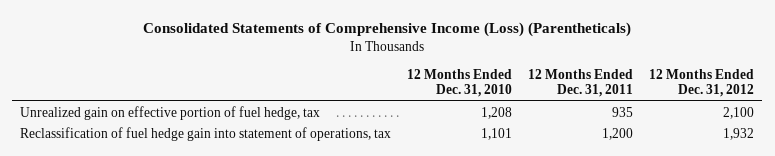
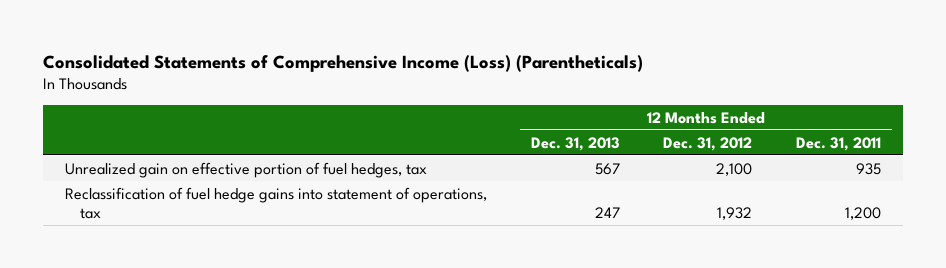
- | 12 Months Ended Dec. 31, 2010 | 12 Months Ended Dec. 31, 2011 | 12 Months Ended Dec. 31, 2012
+ | 12 Months Ended Dec. 31, 2013 | 12 Months Ended Dec. 31, 2012 | 12 Months Ended Dec. 31, 2011
- Unrealized gain on effective portion of fuel hedge, tax | 1,208 | 935 | 2,100
- Reclassification of fuel hedge gain into statement of operations, tax | 1,101 | 1,200 | 1,932
+ Unrealized gain on effective portion of fuel hedges, tax | 567 | 2,100 | 935
+ Reclassification of fuel hedge gains into statement of operations, tax | 247 | 1,932 | 1,200

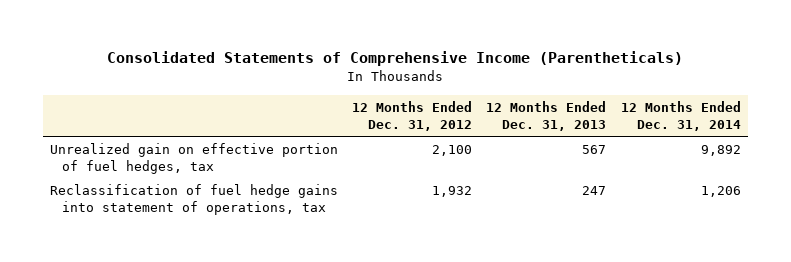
- Consolidated Statements of Comprehensive Income (Loss) (Parentheticals)
+ Consolidated Statements of Comprehensive Income (Parentheticals)
- | 12 Months Ended Dec. 31, 2013 | 12 Months Ended Dec. 31, 2012 | 12 Months Ended Dec. 31, 2011
+ | 12 Months Ended Dec. 31, 2012 | 12 Months Ended Dec. 31, 2013 | 12 Months Ended Dec. 31, 2014
- Unrealized gain on effective portion of fuel hedges, tax | 567 | 2,100 | 935
- Reclassification of fuel hedge gains into statement of operations, tax | 247 | 1,932 | 1,200
+ Unrеalizеd gain on еffеctivе portion of fuеl hеdgеs, tax | 2,100 | 567 | 9,892
+ Rеclassification of fuеl hеdgе gains into statеmеnt of opеrations, tax | 1,932 | 247 | 1,206

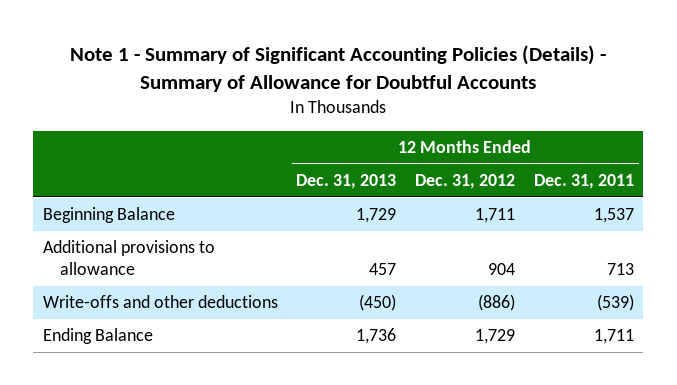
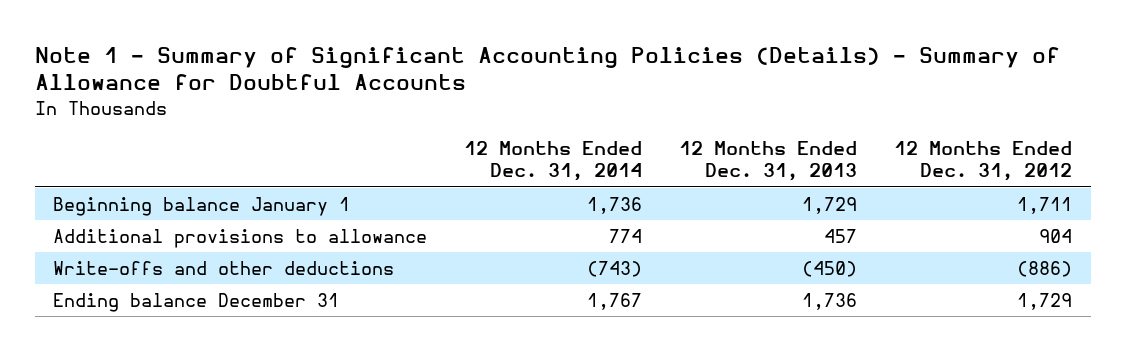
- | 12 Months Ended Dec. 31, 2013 | 12 Months Ended Dec. 31, 2012 | 12 Months Ended Dec. 31, 2011
+ | 12 Months Ended Dec. 31, 2014 | 12 Months Ended Dec. 31, 2013 | 12 Months Ended Dec. 31, 2012
- Beginning Balance | 1,729 | 1,711 | 1,537
+ Beginning balance January 1 | 1,736 | 1,729 | 1,711
- Ending Balance | 1,736 | 1,729 | 1,711
+ Ending balance December 31 | 1,767 | 1,736 | 1,729

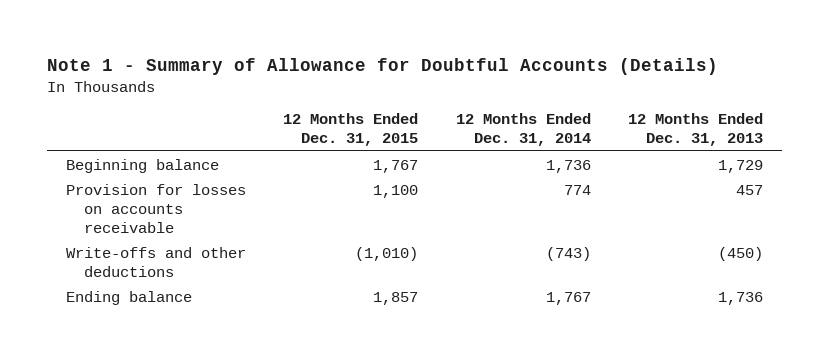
- Note 1 - Summary of Significant Accounting Policies (Details) - Summary of Allowance for Doubtful Accounts
+ Note 1 - Summary of Allowance for Doubtful Accounts (Details)
- | 12 Months Ended Dec. 31, 2014 | 12 Months Ended Dec. 31, 2013 | 12 Months Ended Dec. 31, 2012
+ | 12 Months Ended Dec. 31, 2015 | 12 Months Ended Dec. 31, 2014 | 12 Months Ended Dec. 31, 2013
- Beginning balance January 1 | 1,736 | 1,729 | 1,711
- Additional provisions to allowance | 774 | 457 | 904
+ Beginning balance | 1,767 | 1,736 | 1,729
+ Provision for losses on accounts receivable | 1,100 | 774 | 457
- Ending balance December 31 | 1,767 | 1,736 | 1,729
+ Ending balance | 1,857 | 1,767 | 1,736

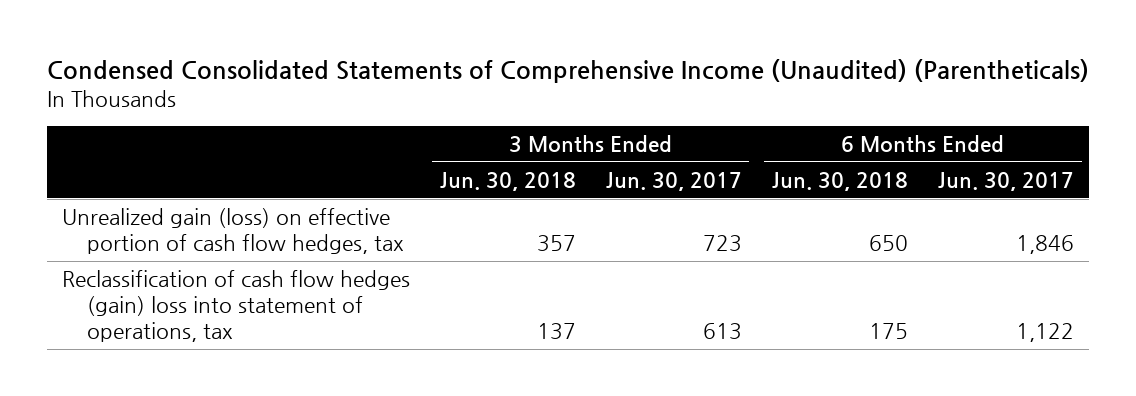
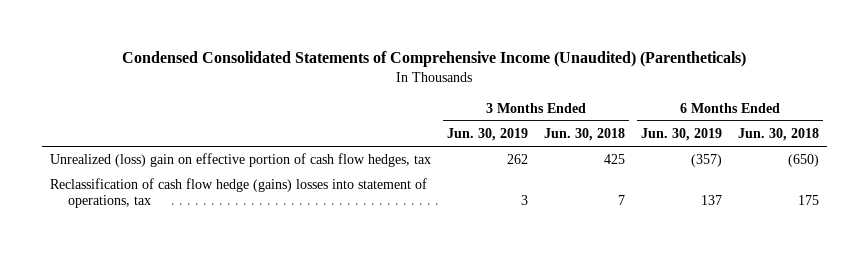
- | 3 Months Ended Jun. 30, 2018 | 3 Months Ended Jun. 30, 2017 | 6 Months Ended Jun. 30, 2018 | 6 Months Ended Jun. 30, 2017
+ | 3 Months Ended Jun. 30, 2019 | 3 Months Ended Jun. 30, 2018 | 6 Months Ended Jun. 30, 2019 | 6 Months Ended Jun. 30, 2018
- Unrealized gain (loss) on effective portion of cash flow hedges, tax | 357 | 723 | 650 | 1,846
- Reclassification of cash flow hedges (gain) loss into statement of operations, tax | 137 | 613 | 175 | 1,122
+ Unrealized (loss) gain on effective portion of cash flow hedges, tax | 262 | 425 | (357) | (650)
+ Reclassification of cash flow hedge (gains) losses into statement of operations, tax | 3 | 7 | 137 | 175

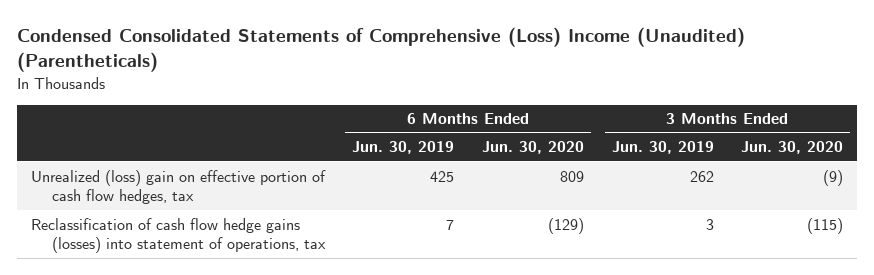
- Condensed Consolidated Statements of Comprehensive Income (Unaudited) (Parentheticals)
+ Condensed Consolidated Statements of Comprehensive (Loss) Income (Unaudited) (Parentheticals)
- | 3 Months Ended Jun. 30, 2019 | 3 Months Ended Jun. 30, 2018 | 6 Months Ended Jun. 30, 2019 | 6 Months Ended Jun. 30, 2018
+ | 6 Months Ended Jun. 30, 2019 | 6 Months Ended Jun. 30, 2020 | 3 Months Ended Jun. 30, 2019 | 3 Months Ended Jun. 30, 2020
- Unrealized (loss) gain on effective portion of cash flow hedges, tax | 262 | 425 | (357) | (650)
- Reclassification of cash flow hedge (gains) losses into statement of operations, tax | 3 | 7 | 137 | 175
+ Unrealized (loss) gain on effective portion of cash flow hedges, tax | 425 | 809 | 262 | (9)
+ Reclassification of cash flow hedge gains (losses) into statement of operations, tax | 7 | (129) | 3 | (115)

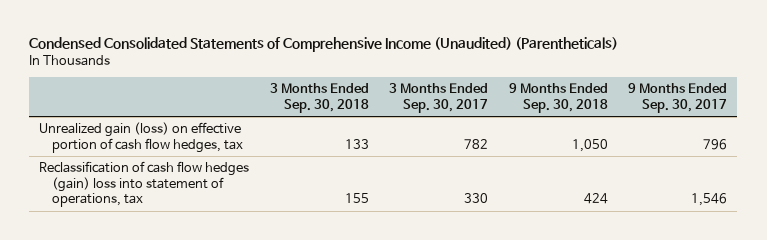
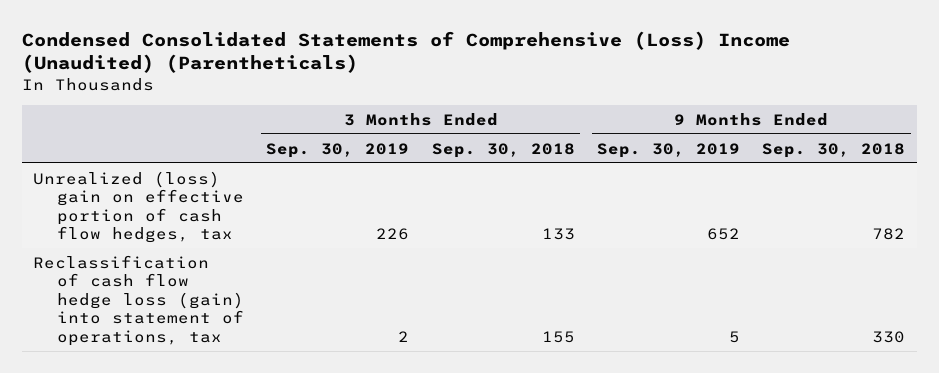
- Condensed Consolidated Statements of Comprehensive Income (Unaudited) (Parentheticals)
+ Condensed Consolidated Statements of Comprehensive (Loss) Income (Unaudited) (Parentheticals)
- | 3 Months Ended Sep. 30, 2018 | 3 Months Ended Sep. 30, 2017 | 9 Months Ended Sep. 30, 2018 | 9 Months Ended Sep. 30, 2017
+ | 3 Months Ended Sep. 30, 2019 | 3 Months Ended Sep. 30, 2018 | 9 Months Ended Sep. 30, 2019 | 9 Months Ended Sep. 30, 2018
- Unrealized gain (loss) on effective portion of cash flow hedges, tax | 133 | 782 | 1,050 | 796
- Reclassification of cash flow hedges (gain) loss into statement of operations, tax | 155 | 330 | 424 | 1,546
+ Unrealized (loss) gain on effective portion of cash flow hedges, tax | 226 | 133 | 652 | 782
+ Reclassification of cash flow hedge loss (gain) into statement of operations, tax | 2 | 155 | 5 | 330

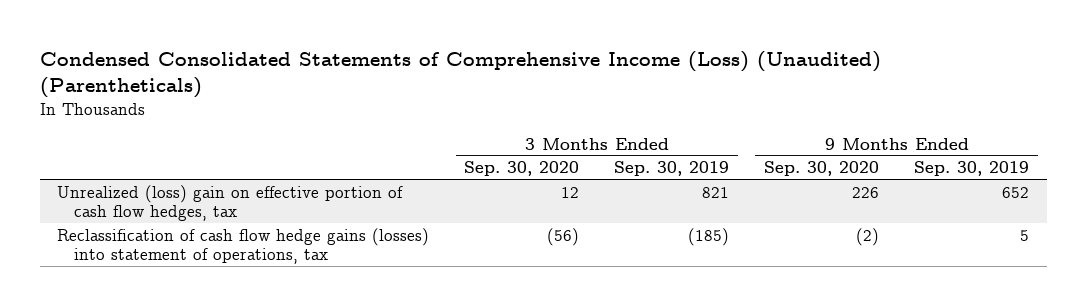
- Condensed Consolidated Statements of Comprehensive (Loss) Income (Unaudited) (Parentheticals)
+ Condensed Consolidated Statements of Comprehensive Income (Loss) (Unaudited) (Parentheticals)
- | 3 Months Ended Sep. 30, 2019 | 3 Months Ended Sep. 30, 2018 | 9 Months Ended Sep. 30, 2019 | 9 Months Ended Sep. 30, 2018
+ | 3 Months Ended Sep. 30, 2020 | 3 Months Ended Sep. 30, 2019 | 9 Months Ended Sep. 30, 2020 | 9 Months Ended Sep. 30, 2019
- Unrealized (loss) gain on effective portion of cash flow hedges, tax | 226 | 133 | 652 | 782
- Reclassification of cash flow hedge loss (gain) into statement of operations, tax | 2 | 155 | 5 | 330
+ Unrealized (loss) gain on effective portion of cash flow hedges, tax | 12 | 821 | 226 | 652
+ Reclassification of cash flow hedge gains (losses) into statement of operations, tax | (56) | (185) | (2) | 5

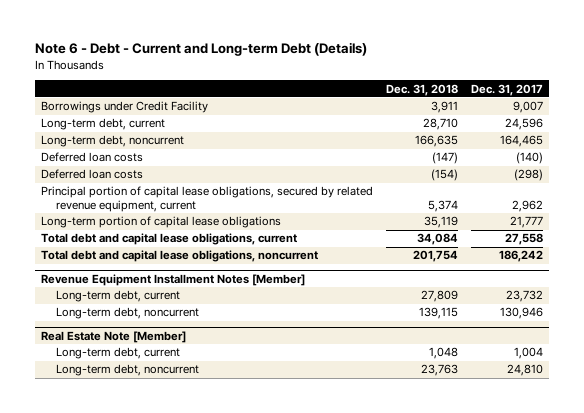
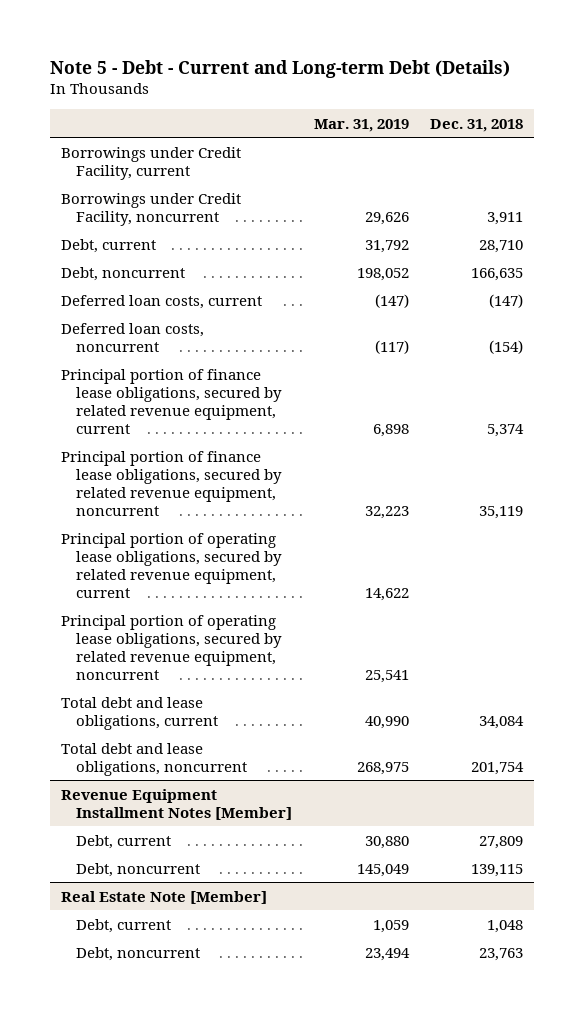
- Note 6 - Debt - Current and Long-term Debt (Details)
+ Note 5 - Debt - Current and Long-term Debt (Details)
- | Dec. 31, 2018 | Dec. 31, 2017
+ | Mar. 31, 2019 | Dec. 31, 2018
- Borrowings under Credit Facility | 3,911 | 9,007
- Long-term debt, current | 28,710 | 24,596
- Long-term debt, noncurrent | 166,635 | 164,465
- Deferred loan costs | (147) | (140)
- Deferred loan costs | (154) | (298)
- Principal portion of capital lease obligations, secured by related revenue equipment, current | 5,374 | 2,962
- Long-term portion of capital lease obligations | 35,119 | 21,777
- Total debt and capital lease obligations, current | 34,084 | 27,558
- Total debt and capital lease obligations, noncurrent | 201,754 | 186,242
+ Borrowings under Credit Facility, current
+ Borrowings under Credit Facility, noncurrent | 29,626 | 3,911
+ Debt, current | 31,792 | 28,710
+ Debt, noncurrent | 198,052 | 166,635
+ Deferred loan costs, current | (147) | (147)
+ Deferred loan costs, noncurrent | (117) | (154)
+ Principal portion of finance lease obligations, secured by related revenue equipment, current | 6,898 | 5,374
+ Principal portion of finance lease obligations, secured by related revenue equipment, noncurrent | 32,223 | 35,119
+ Principal portion of operating lease obligations, secured by related revenue equipment, current | 14,622 |
+ Principal portion of operating lease obligations, secured by related revenue equipment, noncurrent | 25,541 |
+ Total debt and lease obligations, current | 40,990 | 34,084
+ Total debt and lease obligations, noncurrent | 268,975 | 201,754
@ Revenue Equipment Installment Notes [Member]
- Long-term debt, current | 27,809 | 23,732
- Long-term debt, noncurrent | 139,115 | 130,946
+ Debt, current | 30,880 | 27,809
+ Debt, noncurrent | 145,049 | 139,115
@ Real Estate Note [Member]
- Long-term debt, current | 1,048 | 1,004
- Long-term debt, noncurrent | 23,763 | 24,810
+ Debt, current | 1,059 | 1,048
+ Debt, noncurrent | 23,494 | 23,763

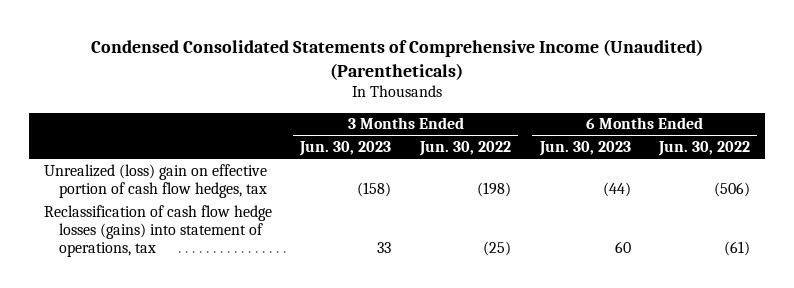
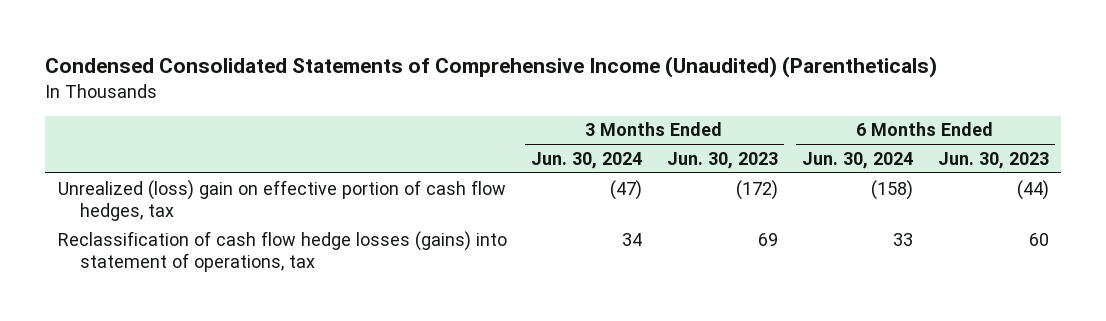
- | 3 Months Ended Jun. 30, 2023 | 3 Months Ended Jun. 30, 2022 | 6 Months Ended Jun. 30, 2023 | 6 Months Ended Jun. 30, 2022
+ | 3 Months Ended Jun. 30, 2024 | 3 Months Ended Jun. 30, 2023 | 6 Months Ended Jun. 30, 2024 | 6 Months Ended Jun. 30, 2023
- Unrealized (loss) gain on effective portion of cash flow hedges, tax | (158) | (198) | (44) | (506)
- Reclassification of cash flow hedge losses (gains) into statement of operations, tax | 33 | (25) | 60 | (61)
+ Unrealized (loss) gain on effective portion of cash flow hedges, tax | (47) | (172) | (158) | (44)
+ Reclassification of cash flow hedge losses (gains) into statement of operations, tax | 34 | 69 | 33 | 60

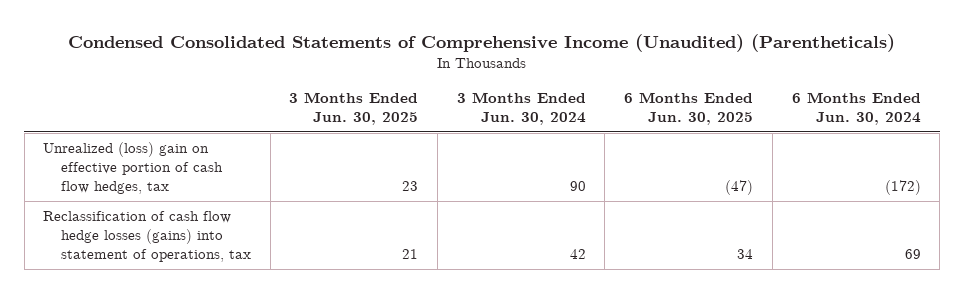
- | 3 Months Ended Jun. 30, 2024 | 3 Months Ended Jun. 30, 2023 | 6 Months Ended Jun. 30, 2024 | 6 Months Ended Jun. 30, 2023
+ | 3 Months Ended Jun. 30, 2025 | 3 Months Ended Jun. 30, 2024 | 6 Months Ended Jun. 30, 2025 | 6 Months Ended Jun. 30, 2024
- Unrealized (loss) gain on effective portion of cash flow hedges, tax | (47) | (172) | (158) | (44)
- Reclassification of cash flow hedge losses (gains) into statement of operations, tax | 34 | 69 | 33 | 60
+ Unrealized (loss) gain on effective portion of cash flow hedges, tax | 23 | 90 | (47) | (172)
+ Reclassification of cash flow hedge losses (gains) into statement of operations, tax | 21 | 42 | 34 | 69

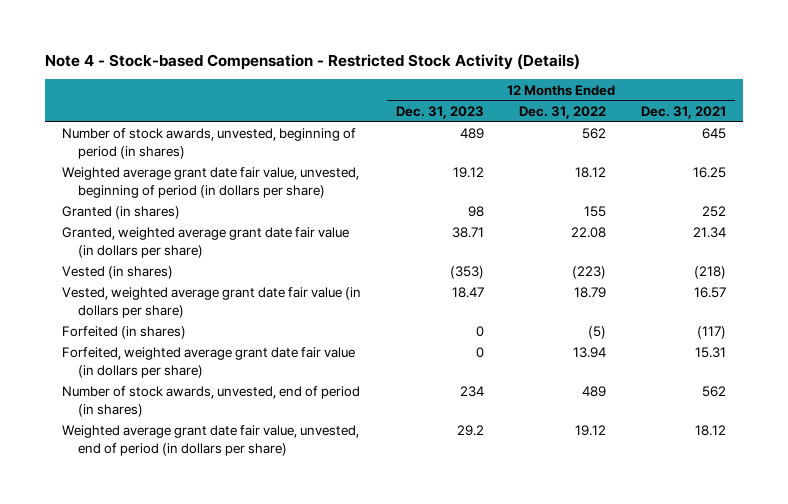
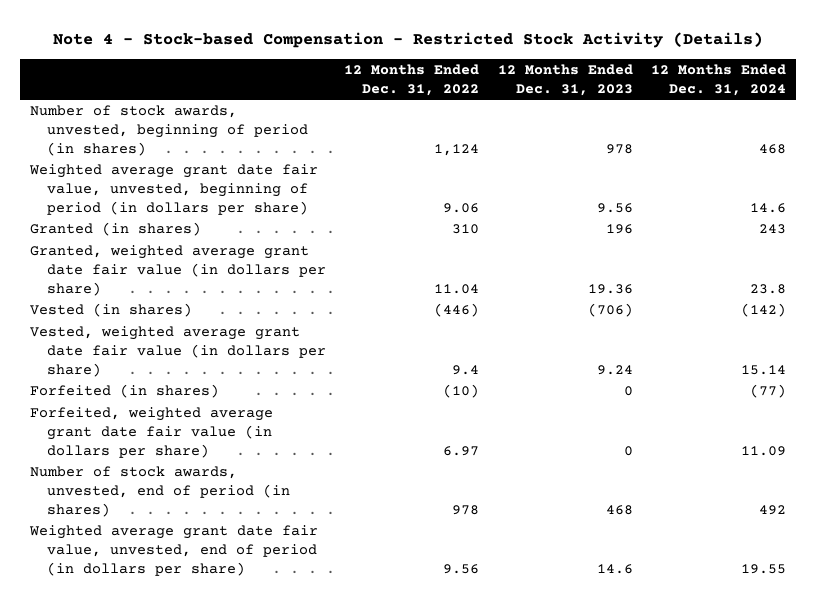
- | 12 Months Ended Dec. 31, 2023 | 12 Months Ended Dec. 31, 2022 | 12 Months Ended Dec. 31, 2021
+ | 12 Months Ended Dec. 31, 2022 | 12 Months Ended Dec. 31, 2023 | 12 Months Ended Dec. 31, 2024
- Number of stock awards, unvested, beginning of period (in shares) | 489 | 562 | 645
- Weighted average grant date fair value, unvested, beginning of period (in dollars per share) | 19.12 | 18.12 | 16.25
- Granted (in shares) | 98 | 155 | 252
- Granted, weighted average grant date fair value (in dollars per share) | 38.71 | 22.08 | 21.34
- Vested (in shares) | (353) | (223) | (218)
- Vested, weighted average grant date fair value (in dollars per share) | 18.47 | 18.79 | 16.57
- Forfeited (in shares) | 0 | (5) | (117)
- Forfeited, weighted average grant date fair value (in dollars per share) | 0 | 13.94 | 15.31
- Number of stock awards, unvested, end of period (in shares) | 234 | 489 | 562
- Weighted average grant date fair value, unvested, end of period (in dollars per share) | 29.2 | 19.12 | 18.12
+ Number of stock awards, unvested, beginning of period (in shares) | 1,124 | 978 | 468
+ Weighted average grant date fair value, unvested, beginning of period (in dollars per share) | 9.06 | 9.56 | 14.6
+ Granted (in shares) | 310 | 196 | 243
+ Granted, weighted average grant date fair value (in dollars per share) | 11.04 | 19.36 | 23.8
+ Vested (in shares) | (446) | (706) | (142)
+ Vested, weighted average grant date fair value (in dollars per share) | 9.4 | 9.24 | 15.14
+ Forfeited (in shares) | (10) | 0 | (77)
+ Forfeited, weighted average grant date fair value (in dollars per share) | 6.97 | 0 | 11.09
+ Number of stock awards, unvested, end of period (in shares) | 978 | 468 | 492
+ Weighted average grant date fair value, unvested, end of period (in dollars per share) | 9.56 | 14.6 | 19.55

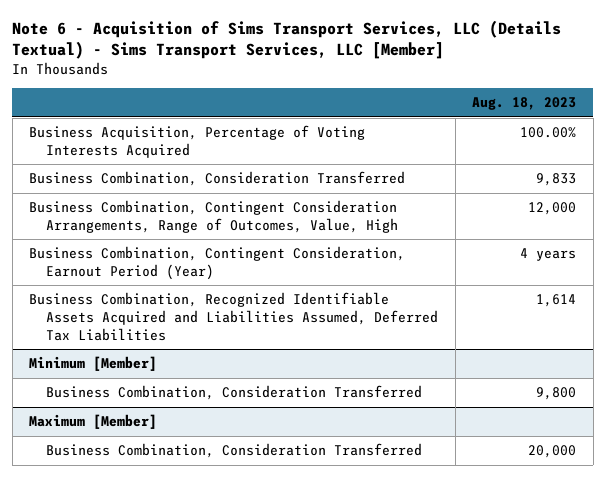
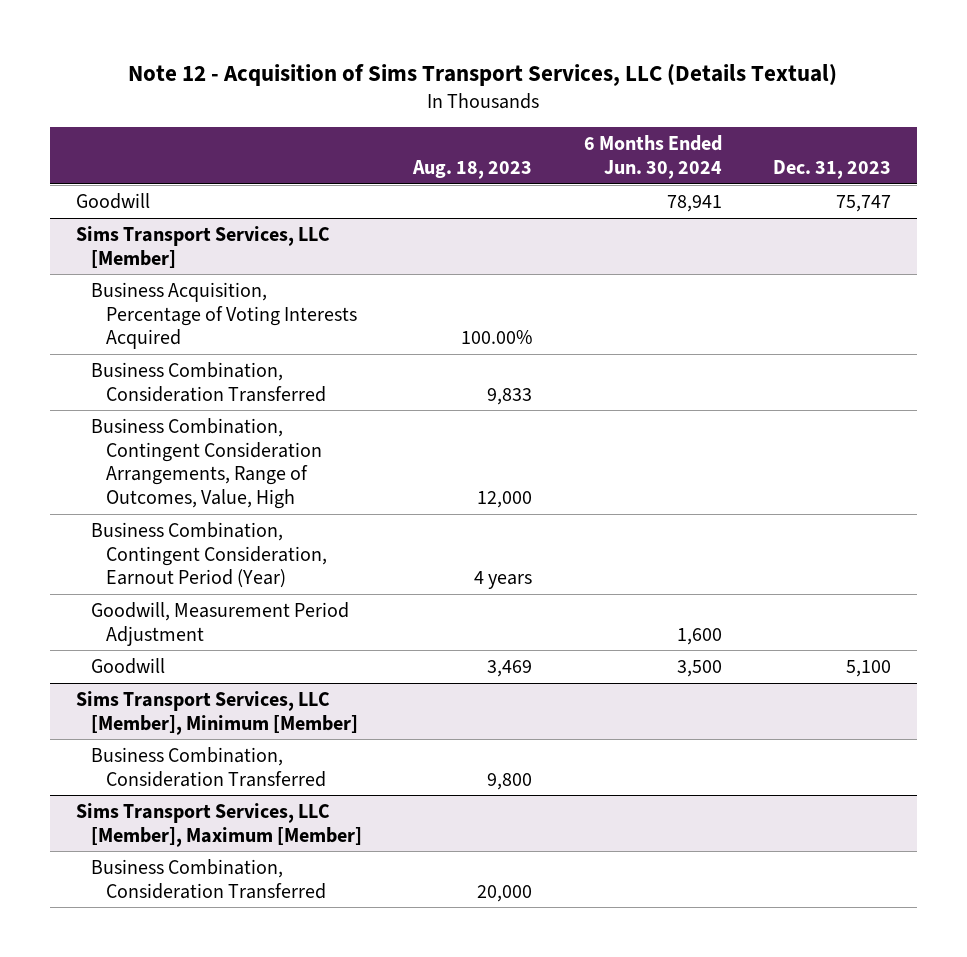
- Note 6 - Acquisition of Sims Transport Services, LLC (Details Textual) - Sims Transport Services, LLC [Member]
+ Note 12 - Acquisition of Sims Transport Services, LLC (Details Textual)
- | Aug. 18, 2023
+ | Aug. 18, 2023 | 6 Months Ended Jun. 30, 2024 | Dec. 31, 2023
+ Goodwill | | 78,941 | 75,747
+ Sims Transport Services, LLC [Member]
- Business Combination, Recognized Identifiable Assets Acquired and Liabilities Assumed, Deferred Tax Liabilities | 1,614
- Minimum [Member]
+ Goodwill, Measurement Period Adjustment | | 1,600 |
+ Goodwill | 3,469 | 3,500 | 5,100
+ Sims Transport Services, LLC [Member], Minimum [Member]
- Maximum [Member]
+ Sims Transport Services, LLC [Member], Maximum [Member]

